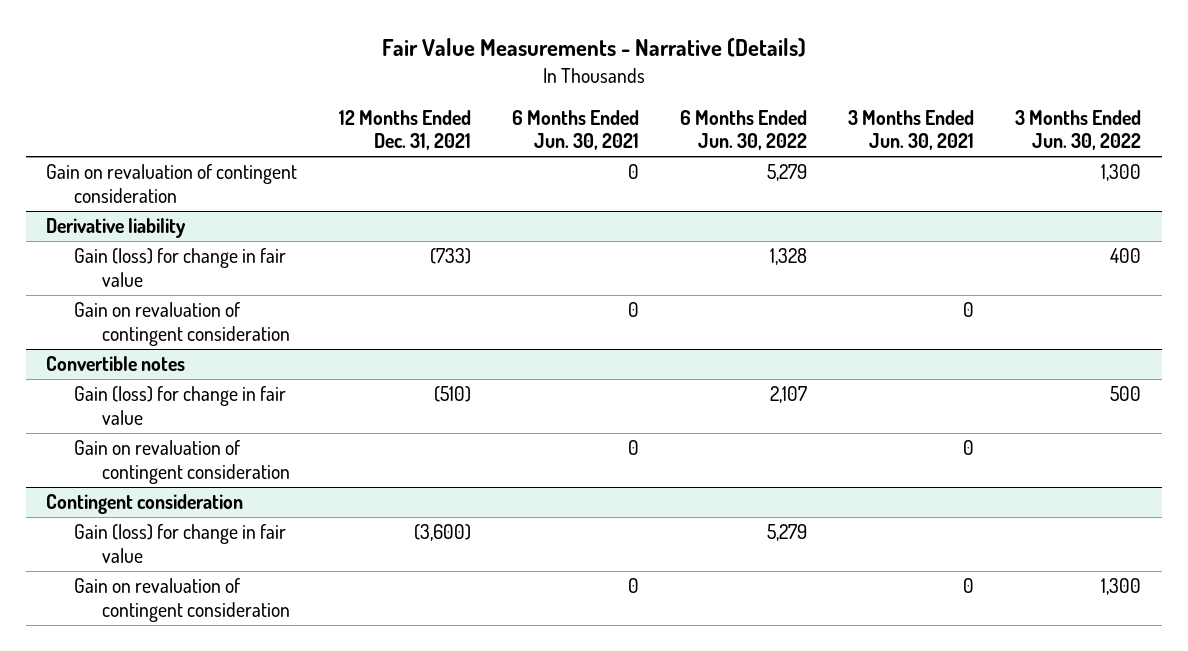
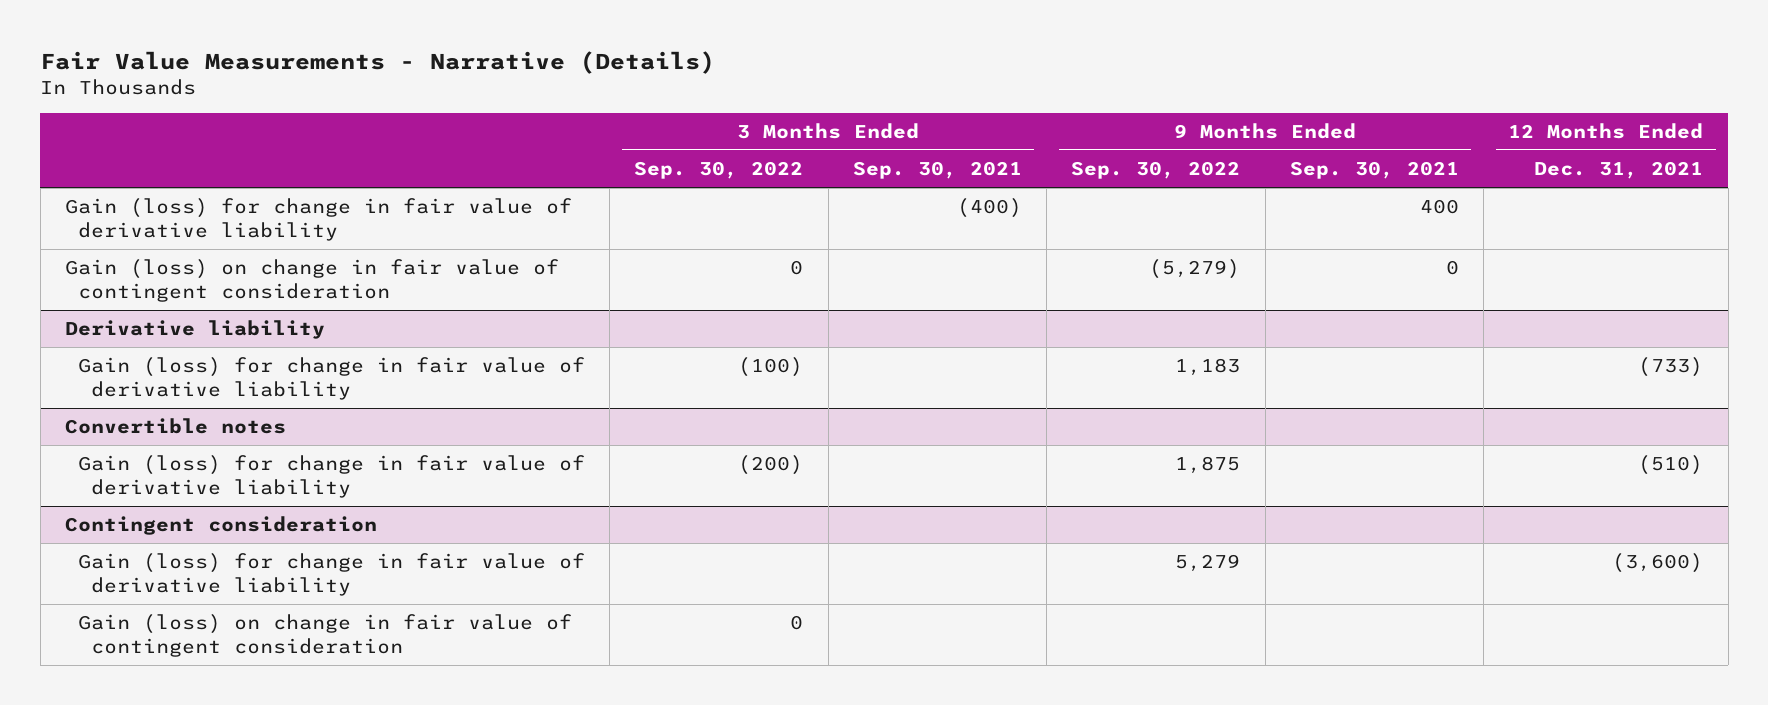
- | 12 Months Ended Dec. 31, 2021 | 6 Months Ended Jun. 30, 2021 | 6 Months Ended Jun. 30, 2022 | 3 Months Ended Jun. 30, 2021 | 3 Months Ended Jun. 30, 2022
+ | 3 Months Ended Sep. 30, 2022 | 3 Months Ended Sep. 30, 2021 | 9 Months Ended Sep. 30, 2022 | 9 Months Ended Sep. 30, 2021 | 12 Months Ended Dec. 31, 2021
- Gain on revaluation of contingent consideration | | 0 | 5,279 | | 1,300
+ Gain (loss) for change in fair value of derivative liability | | (400) | | 400 |
+ Gain (loss) on change in fair value of contingent consideration | 0 | | (5,279) | 0 |
@ Derivative liability
- Gain (loss) for change in fair value | (733) | | 1,328 | | 400
- Gain on revaluation of contingent consideration | | 0 | | 0 |
+ Gain (loss) for change in fair value of derivative liability | (100) | | 1,183 | | (733)
@ Convertible notes
- Gain (loss) for change in fair value | (510) | | 2,107 | | 500
- Gain on revaluation of contingent consideration | | 0 | | 0 |
+ Gain (loss) for change in fair value of derivative liability | (200) | | 1,875 | | (510)
@ Contingent consideration
- Gain (loss) for change in fair value | (3,600) | | 5,279 | |
- Gain on revaluation of contingent consideration | | 0 | | 0 | 1,300
+ Gain (loss) for change in fair value of derivative liability | | | 5,279 | | (3,600)
+ Gain (loss) on change in fair value of contingent consideration | 0 | | | |

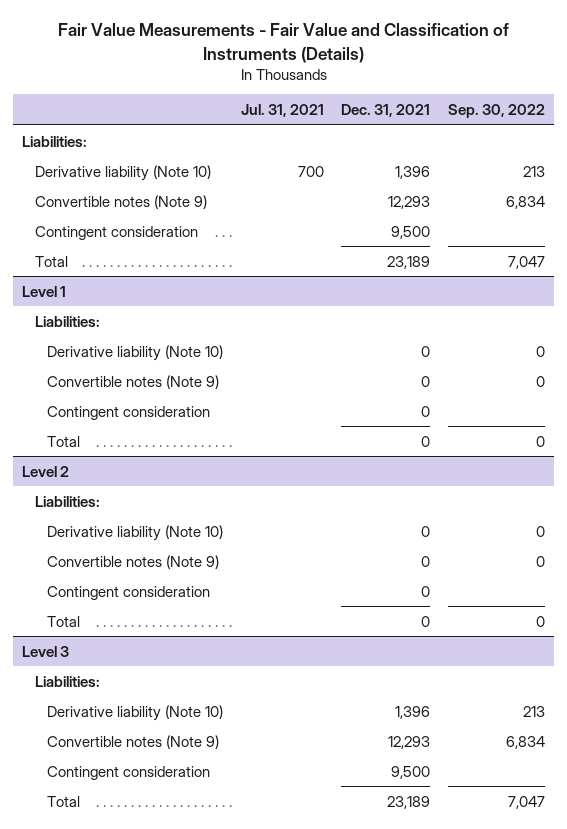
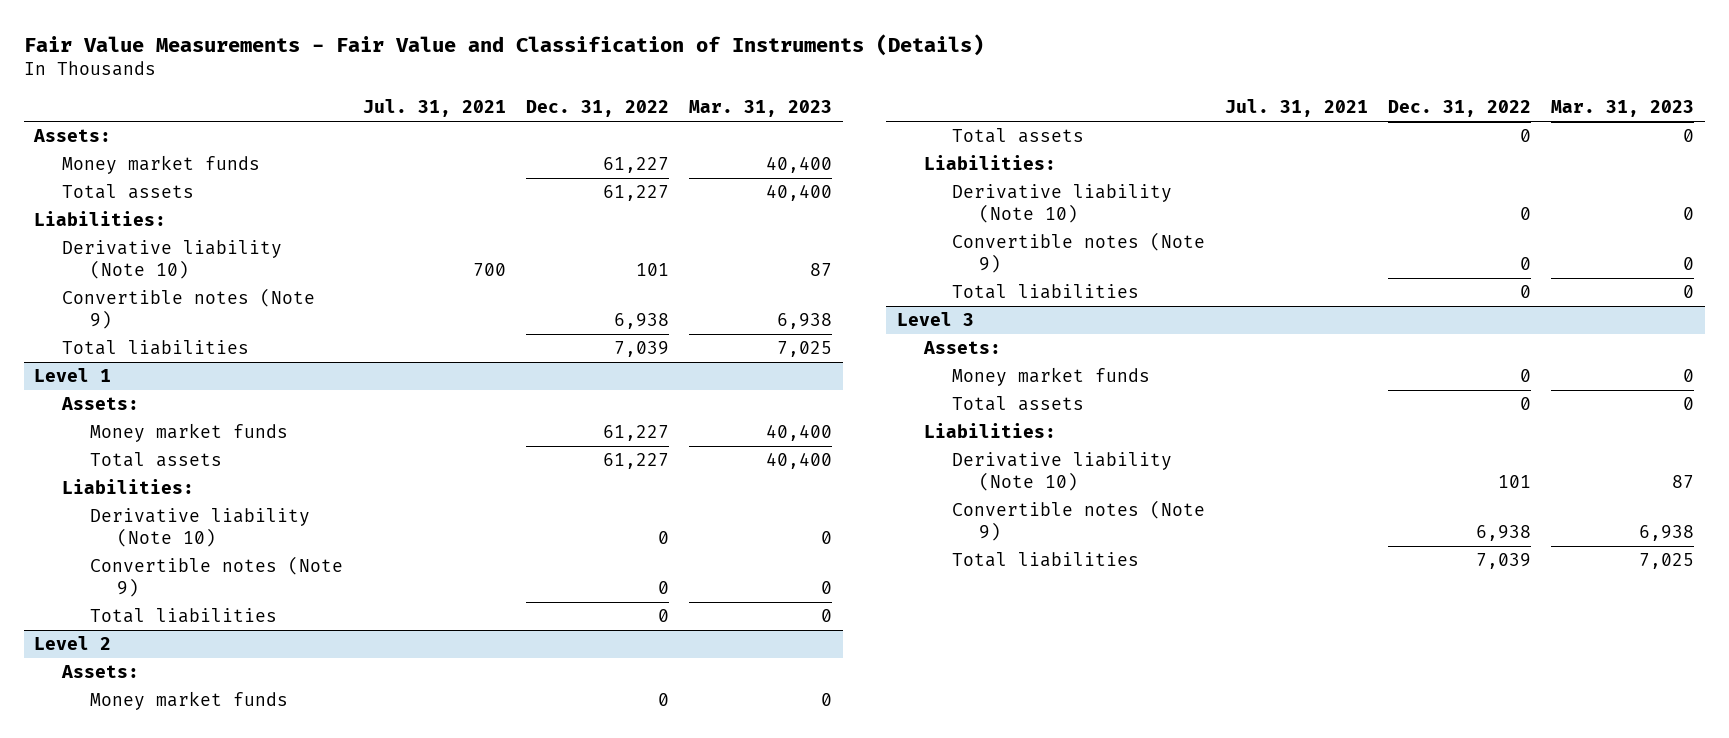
- | Jul. 31, 2021 | Dec. 31, 2021 | Sep. 30, 2022
+ | Jul. 31, 2021 | Dec. 31, 2022 | Mar. 31, 2023
+ Assets:
+ Money market funds | | 61,227 | 40,400
+ Total assets | | 61,227 | 40,400
- Contingent consideration | | 9,500 |
- Total | | 23,189 | 7,047
+ Total liabilities | | 7,039 | 7,025
@ Level 1
+ Assets:
+ Money market funds | | 61,227 | 40,400
+ Total assets | | 61,227 | 40,400
- Contingent consideration | | 0 |
- Total | | 0 | 0
+ Total liabilities | | 0 | 0
@ Level 2
+ Assets:
+ Money market funds | | 0 | 0
+ Total assets | | 0 | 0
- Contingent consideration | | 0 |
- Total | | 0 | 0
+ Total liabilities | | 0 | 0
@ Level 3
+ Assets:
+ Money market funds | | 0 | 0
+ Total assets | | 0 | 0
- Contingent consideration | | 9,500 |
- Total | | 23,189 | 7,047
+ Total liabilities | | 7,039 | 7,025

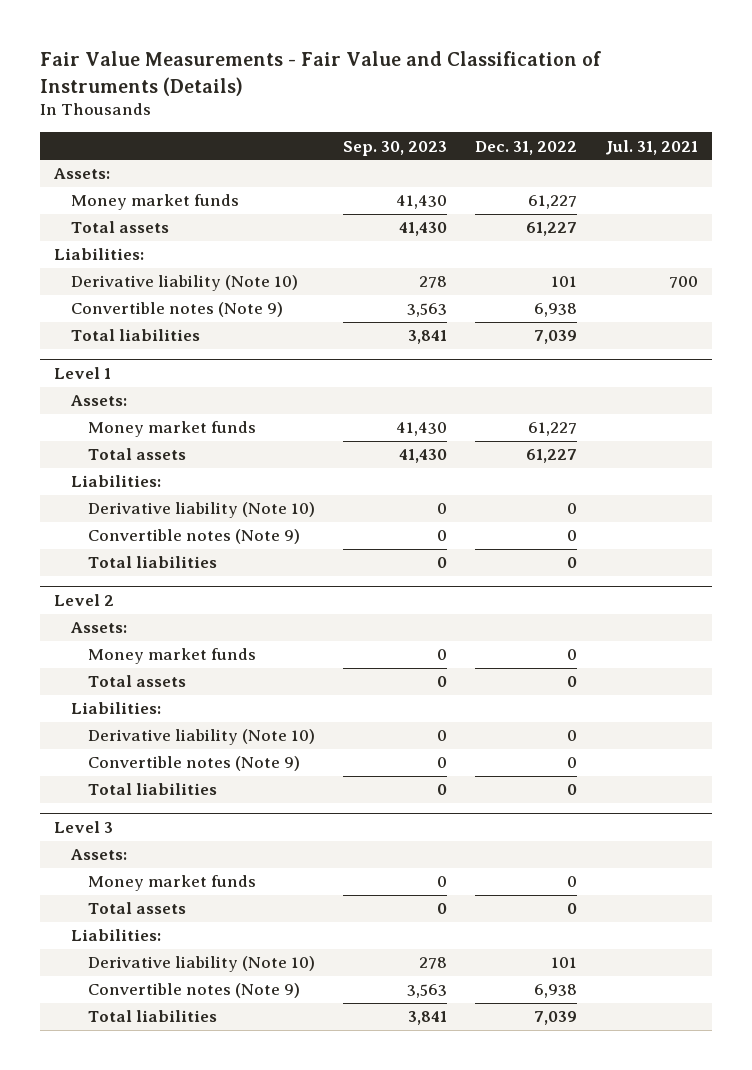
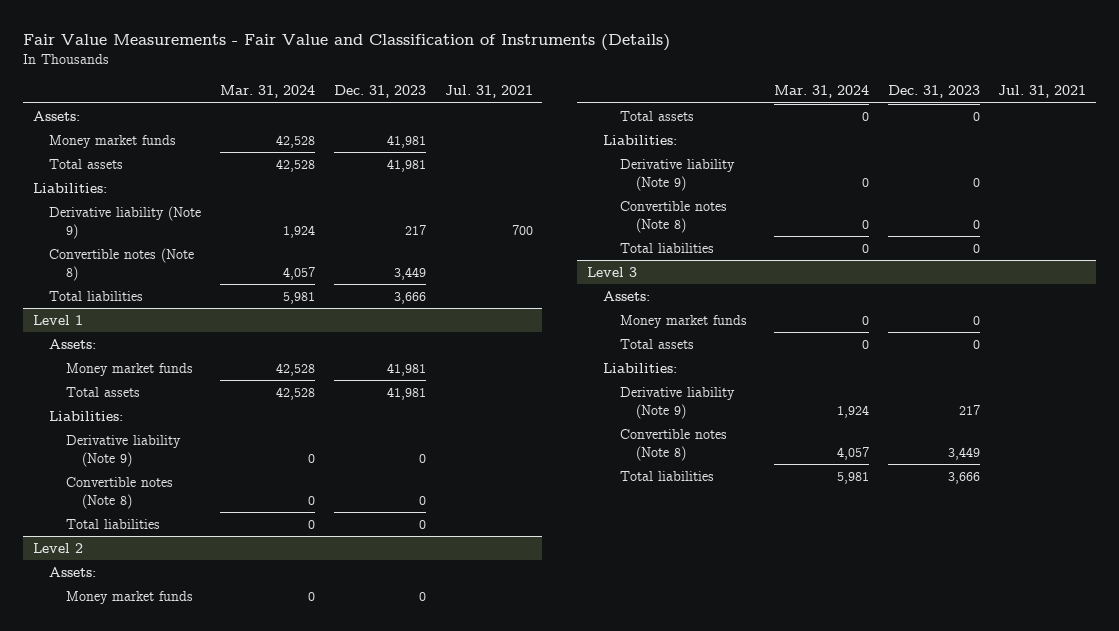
- | Sep. 30, 2023 | Dec. 31, 2022 | Jul. 31, 2021
+ | Mar. 31, 2024 | Dec. 31, 2023 | Jul. 31, 2021
- Derivative liability (Note 10) | 278 | 101 | 700
- Convertible notes (Note 9) | 3,563 | 6,938 |
+ Derivative liability (Note 9) | 1,924 | 217 | 700
+ Convertible notes (Note 8) | 4,057 | 3,449 |
@ Level 1
- Derivative liability (Note 10) | 0 | 0 |
- Convertible notes (Note 9) | 0 | 0 |
+ Derivative liability (Note 9) | 0 | 0 |
+ Convertible notes (Note 8) | 0 | 0 |
@ Level 2
- Derivative liability (Note 10) | 0 | 0 |
- Convertible notes (Note 9) | 0 | 0 |
+ Derivative liability (Note 9) | 0 | 0 |
+ Convertible notes (Note 8) | 0 | 0 |
@ Level 3
- Derivative liability (Note 10) | 278 | 101 |
- Convertible notes (Note 9) | 3,563 | 6,938 |
+ Derivative liability (Note 9) | 1,924 | 217 |
+ Convertible notes (Note 8) | 4,057 | 3,449 |

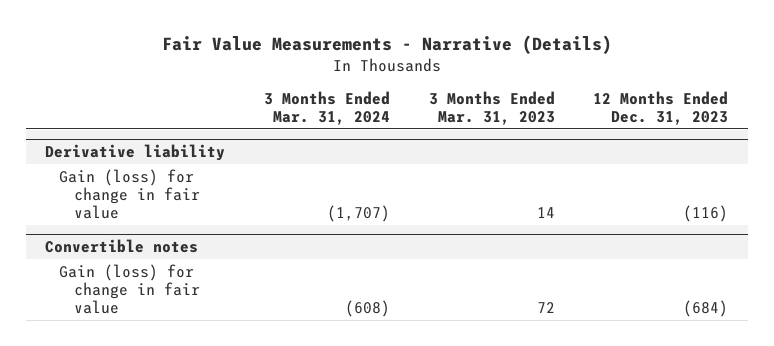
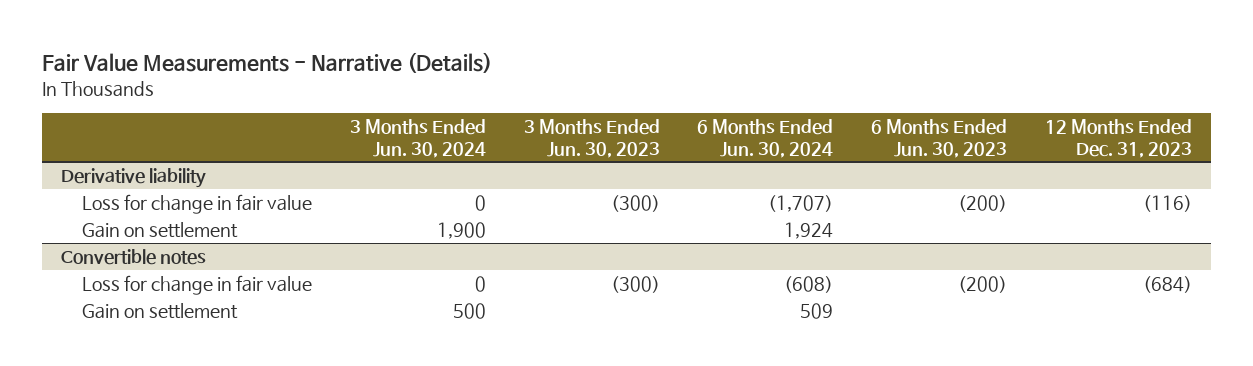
- | 3 Months Ended Mar. 31, 2024 | 3 Months Ended Mar. 31, 2023 | 12 Months Ended Dec. 31, 2023
+ | 3 Months Ended Jun. 30, 2024 | 3 Months Ended Jun. 30, 2023 | 6 Months Ended Jun. 30, 2024 | 6 Months Ended Jun. 30, 2023 | 12 Months Ended Dec. 31, 2023
@ Derivative liability
- Gain (loss) for change in fair value | (1,707) | 14 | (116)
+ Loss for change in fair value | 0 | (300) | (1,707) | (200) | (116)
+ Gain on settlement | 1,900 | | 1,924 | |
@ Convertible notes
- Gain (loss) for change in fair value | (608) | 72 | (684)
+ Loss for change in fair value | 0 | (300) | (608) | (200) | (684)
+ Gain on settlement | 500 | | 509 | |

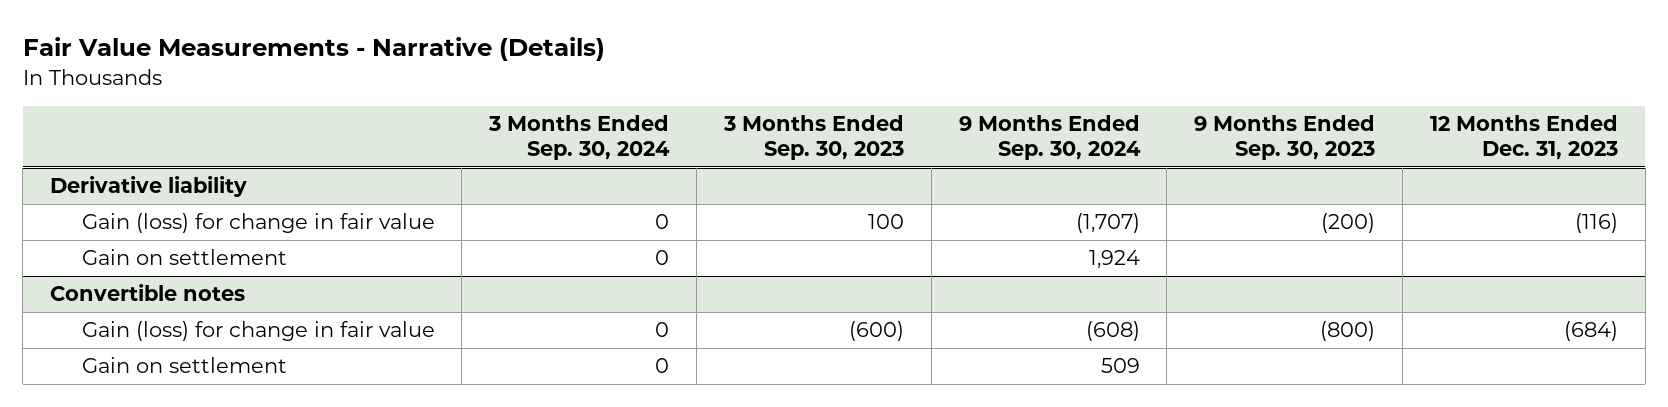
- | 3 Months Ended Jun. 30, 2024 | 3 Months Ended Jun. 30, 2023 | 6 Months Ended Jun. 30, 2024 | 6 Months Ended Jun. 30, 2023 | 12 Months Ended Dec. 31, 2023
+ | 3 Months Ended Sep. 30, 2024 | 3 Months Ended Sep. 30, 2023 | 9 Months Ended Sep. 30, 2024 | 9 Months Ended Sep. 30, 2023 | 12 Months Ended Dec. 31, 2023
@ Derivative liability
- Loss for change in fair value | 0 | (300) | (1,707) | (200) | (116)
+ Gain (loss) for change in fair value | 0 | 100 | (1,707) | (200) | (116)
@ Convertible notes
- Loss for change in fair value | 0 | (300) | (608) | (200) | (684)
+ Gain (loss) for change in fair value | 0 | (600) | (608) | (800) | (684)

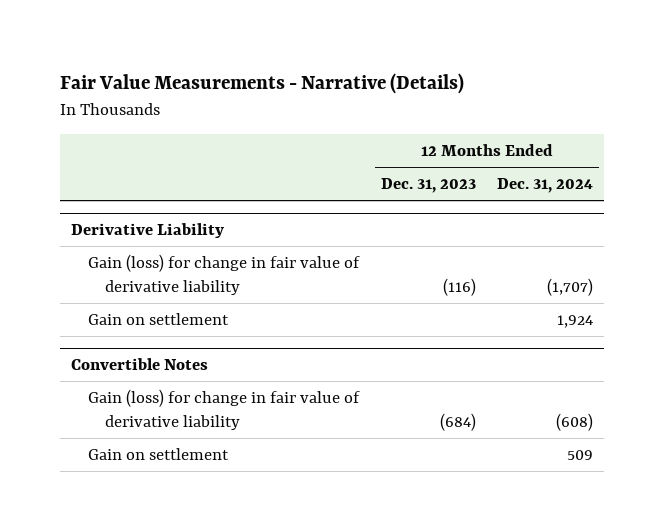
- | 3 Months Ended Sep. 30, 2024 | 3 Months Ended Sep. 30, 2023 | 9 Months Ended Sep. 30, 2024 | 9 Months Ended Sep. 30, 2023 | 12 Months Ended Dec. 31, 2023
+ | 12 Months Ended Dec. 31, 2023 | 12 Months Ended Dec. 31, 2024
- Derivative liability
- Gain (loss) for change in fair value | 0 | 100 | (1,707) | (200) | (116)
+ Derivative Liability
+ Gain (loss) for change in fair value of derivative liability | (116) | (1,707)
- Convertible notes
- Gain (loss) for change in fair value | 0 | (600) | (608) | (800) | (684)
+ Convertible Notes
+ Gain (loss) for change in fair value of derivative liability | (684) | (608)

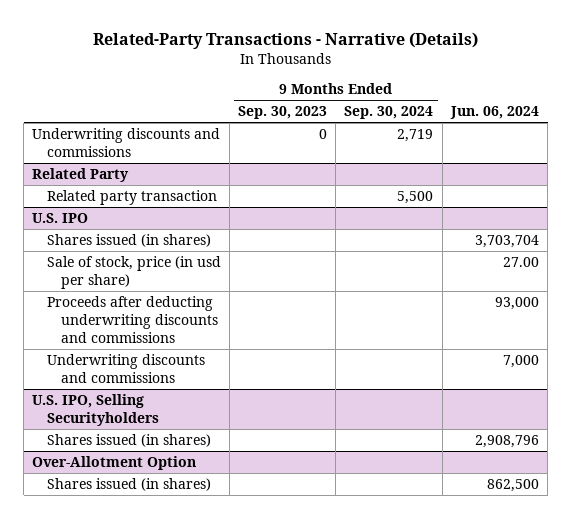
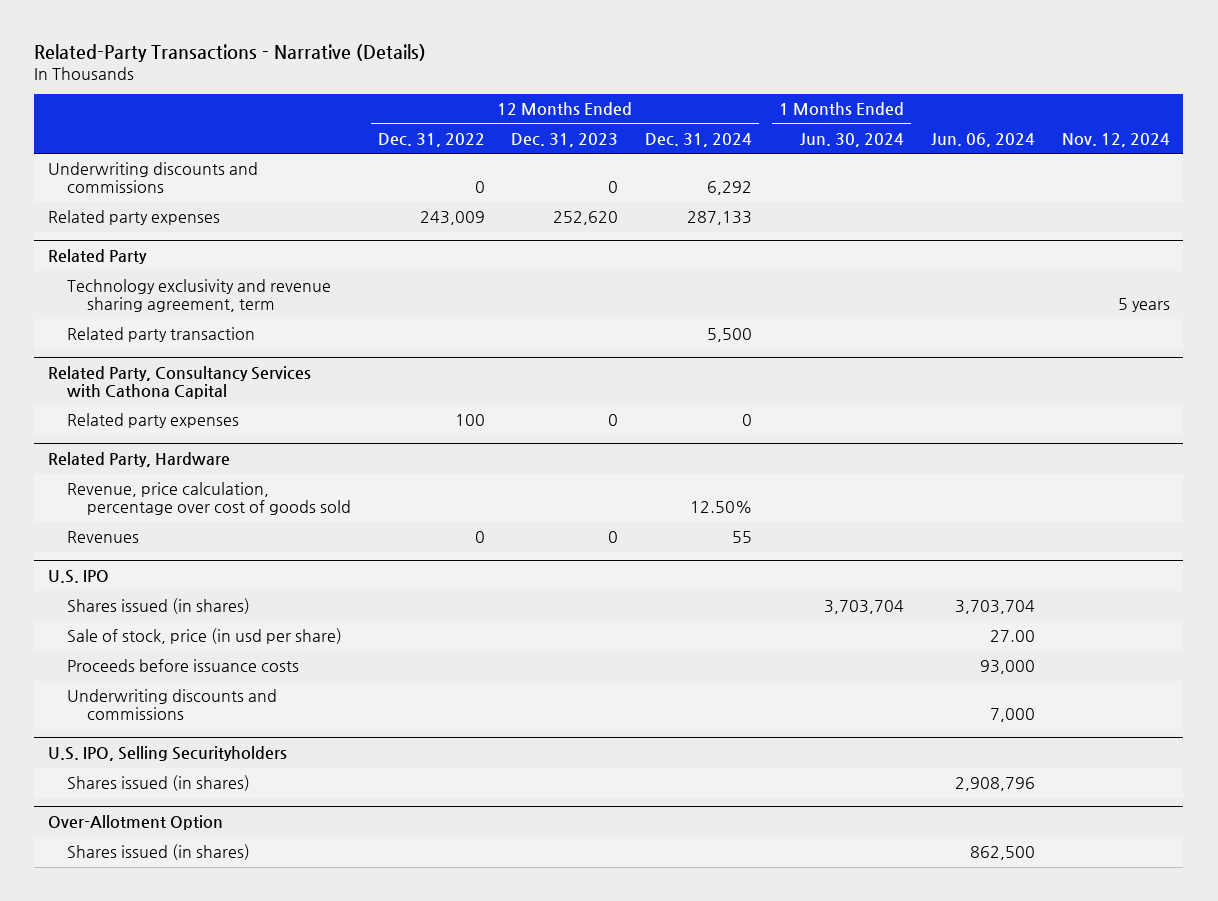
- | 9 Months Ended Sep. 30, 2023 | 9 Months Ended Sep. 30, 2024 | Jun. 06, 2024
+ | 12 Months Ended Dec. 31, 2022 | 12 Months Ended Dec. 31, 2023 | 12 Months Ended Dec. 31, 2024 | 1 Months Ended Jun. 30, 2024 | Jun. 06, 2024 | Nov. 12, 2024
+ Related party expenses | 243,009 | 252,620 | 287,133 | | |
@ Related Party
+ Technology exclusivity and revenue sharing agreement, term | | | | | | 5 years
+ Related Party, Consultancy Services with Cathona Capital
+ Related party expenses | 100 | 0 | 0 | | |
+ Related Party, Hardware
+ Revenue, price calculation, percentage over cost of goods sold | | | 12.50% | | |
+ Revenues | 0 | 0 | 55 | | |
@ U.S. IPO
- Proceeds after deducting underwriting discounts and commissions | | | 93,000
+ Proceeds before issuance costs | | | | | 93,000 |

